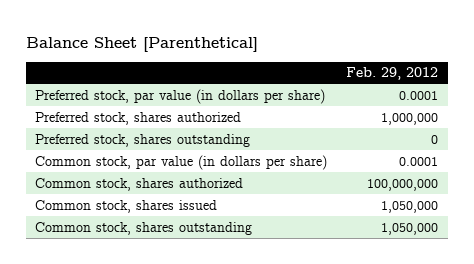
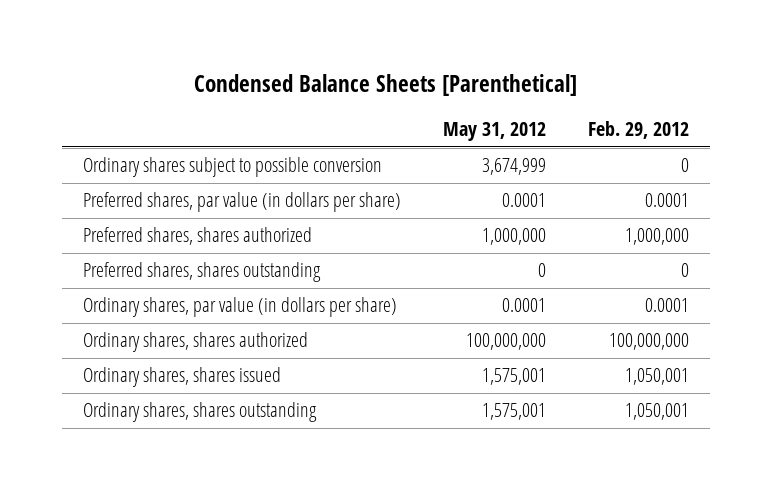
- Balance Sheet [Parenthetical]
+ Condensed Balance Sheets [Parenthetical]
- | Feb. 29, 2012
+ | May 31, 2012 | Feb. 29, 2012
- Preferred stock, par value (in dollars per share) | 0.0001
- Preferred stock, shares authorized | 1,000,000
- Preferred stock, shares outstanding | 0
- Common stock, par value (in dollars per share) | 0.0001
- Common stock, shares authorized | 100,000,000
- Common stock, shares issued | 1,050,000
- Common stock, shares outstanding | 1,050,000
+ Ordinary shares subject to possible conversion | 3,674,999 | 0
+ Preferred shares, par value (in dollars per share) | 0.0001 | 0.0001
+ Preferred shares, shares authorized | 1,000,000 | 1,000,000
+ Preferred shares, shares outstanding | 0 | 0
+ Ordinary shares, par value (in dollars per share) | 0.0001 | 0.0001
+ Ordinary shares, shares authorized | 100,000,000 | 100,000,000
+ Ordinary shares, shares issued | 1,575,001 | 1,050,001
+ Ordinary shares, shares outstanding | 1,575,001 | 1,050,001

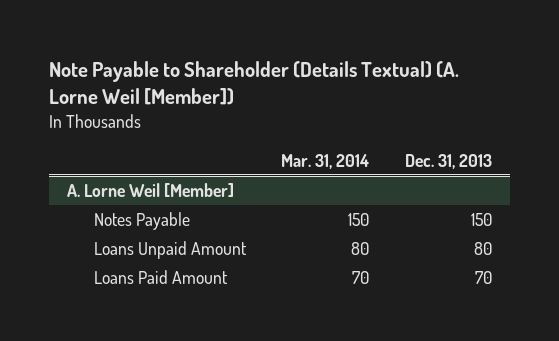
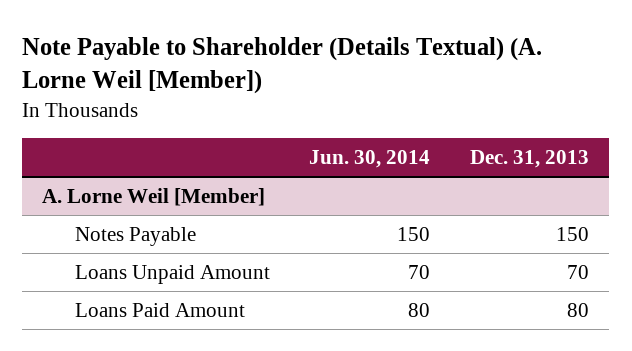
- | Mar. 31, 2014 | Dec. 31, 2013
+ | Jun. 30, 2014 | Dec. 31, 2013
@ A. Lorne Weil [Member]
- Loans Unpaid Amount | 80 | 80
- Loans Paid Amount | 70 | 70
+ Loans Unpaid Amount | 70 | 70
+ Loans Paid Amount | 80 | 80

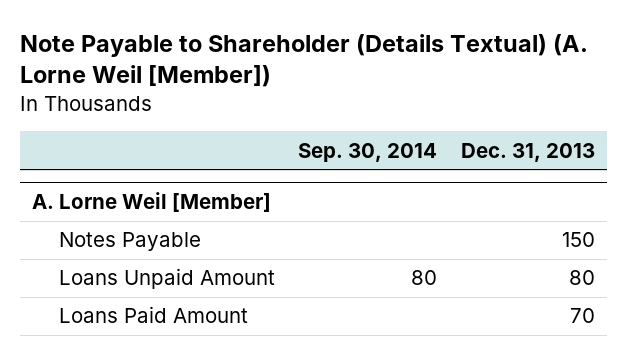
- | Jun. 30, 2014 | Dec. 31, 2013
+ | Sep. 30, 2014 | Dec. 31, 2013
@ A. Lorne Weil [Member]
- Loans Unpaid Amount | 70 | 70
- Loans Paid Amount | 80 | 80
+ Loans Unpaid Amount | 80 | 80
+ Loans Paid Amount | | 70

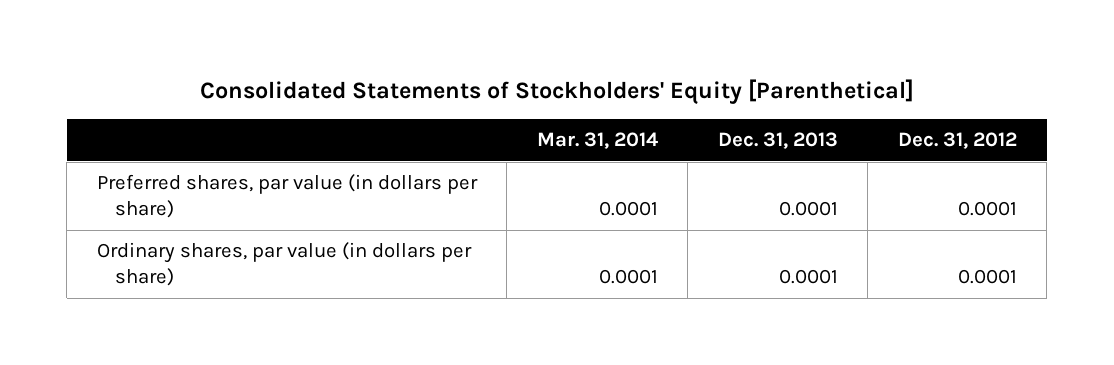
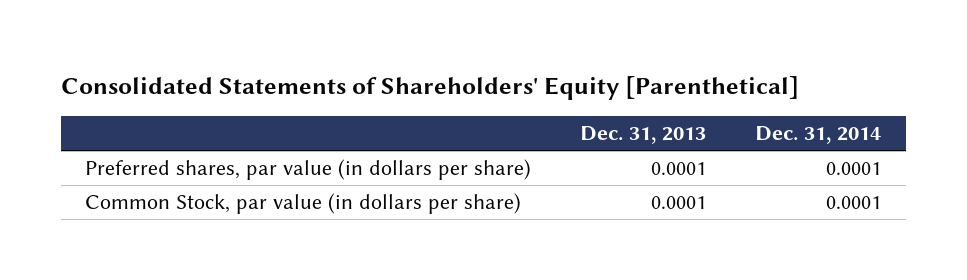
- Consolidated Statements of Stockholders' Equity [Parenthetical]
+ Consolidated Statements of Shareholders' Equity [Parenthetical]
- | Mar. 31, 2014 | Dec. 31, 2013 | Dec. 31, 2012
+ | Dec. 31, 2013 | Dec. 31, 2014
- Ordinary shares, par value (in dollars per share) | 0.0001 | 0.0001 | 0.0001
+ Common Stock, par value (in dollars per share) | 0.0001 | 0.0001

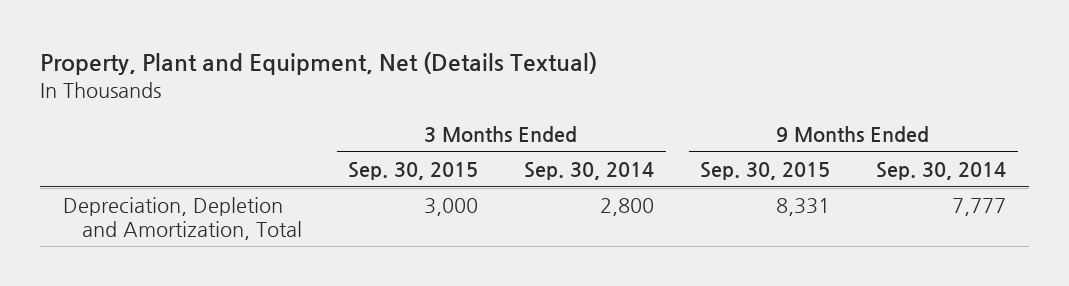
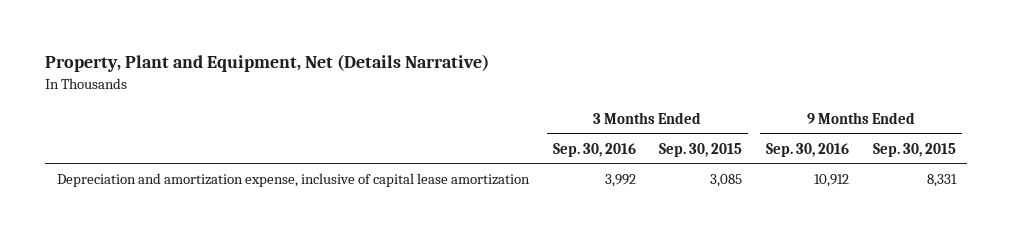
- Property, Plant and Equipment, Net (Details Textual)
+ Property, Plant and Equipment, Net (Details Narrative)
- | 3 Months Ended Sep. 30, 2015 | 3 Months Ended Sep. 30, 2014 | 9 Months Ended Sep. 30, 2015 | 9 Months Ended Sep. 30, 2014
+ | 3 Months Ended Sep. 30, 2016 | 3 Months Ended Sep. 30, 2015 | 9 Months Ended Sep. 30, 2016 | 9 Months Ended Sep. 30, 2015
- Depreciation, Depletion and Amortization, Total | 3,000 | 2,800 | 8,331 | 7,777
+ Depreciation and amortization expense, inclusive of capital lease amortization | 3,992 | 3,085 | 10,912 | 8,331

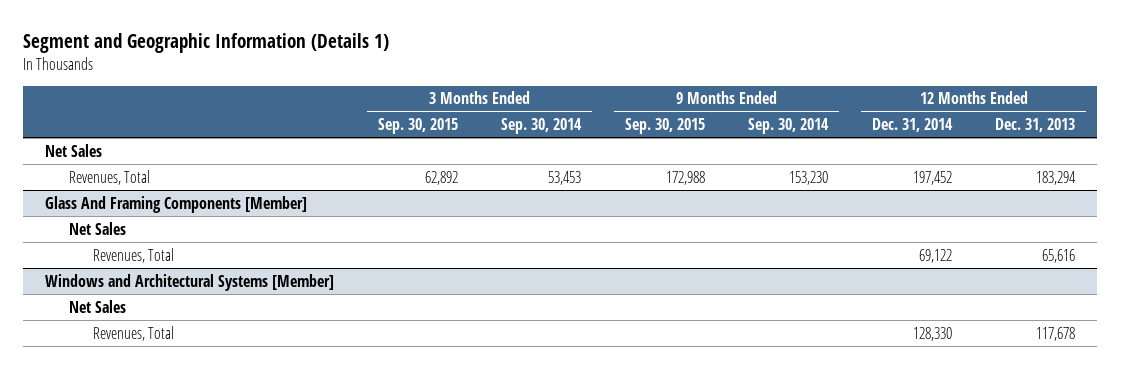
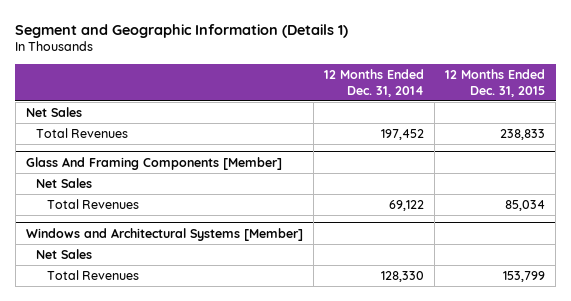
- | 3 Months Ended Sep. 30, 2015 | 3 Months Ended Sep. 30, 2014 | 9 Months Ended Sep. 30, 2015 | 9 Months Ended Sep. 30, 2014 | 12 Months Ended Dec. 31, 2014 | 12 Months Ended Dec. 31, 2013
+ | 12 Months Ended Dec. 31, 2014 | 12 Months Ended Dec. 31, 2015
- Revenues, Total | 62,892 | 53,453 | 172,988 | 153,230 | 197,452 | 183,294
+ Total Revenues | 197,452 | 238,833
@ Glass And Framing Components [Member]
- Revenues, Total | | | | | 69,122 | 65,616
+ Total Revenues | 69,122 | 85,034
@ Windows and Architectural Systems [Member]
- Revenues, Total | | | | | 128,330 | 117,678
+ Total Revenues | 128,330 | 153,799

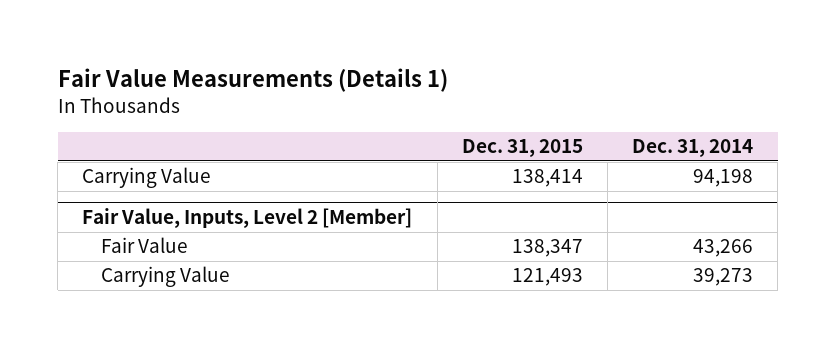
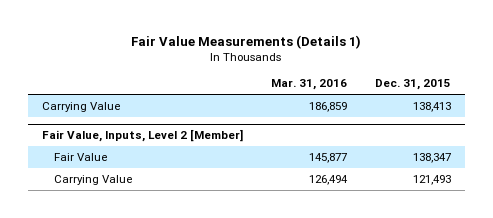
- | Dec. 31, 2015 | Dec. 31, 2014
+ | Mar. 31, 2016 | Dec. 31, 2015
- Carrying Value | 138,414 | 94,198
+ Carrying Value | 186,859 | 138,413

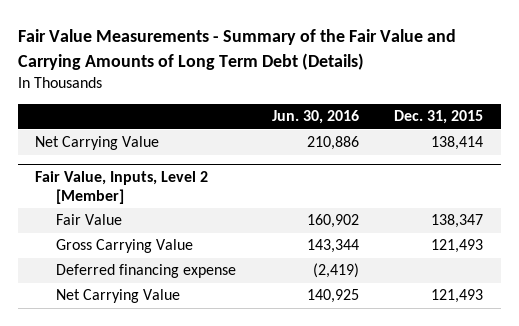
- Fair Value Measurements (Details 1)
+ Fair Value Measurements - Summary of the Fair Value and Carrying Amounts of Long Term Debt (Details)
- | Mar. 31, 2016 | Dec. 31, 2015
+ | Jun. 30, 2016 | Dec. 31, 2015
- Carrying Value | 186,859 | 138,413
+ Net Carrying Value | 210,886 | 138,414
@ Fair Value, Inputs, Level 2 [Member]
- Carrying Value | 126,494 | 121,493
+ Gross Carrying Value | 143,344 | 121,493
+ Deferred financing expense | (2,419) |
+ Net Carrying Value | 140,925 | 121,493

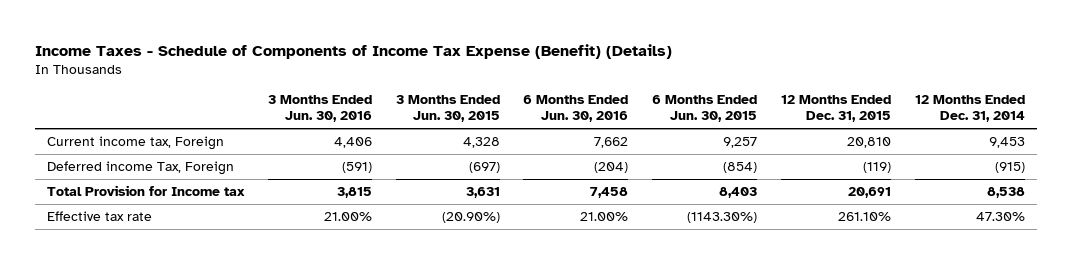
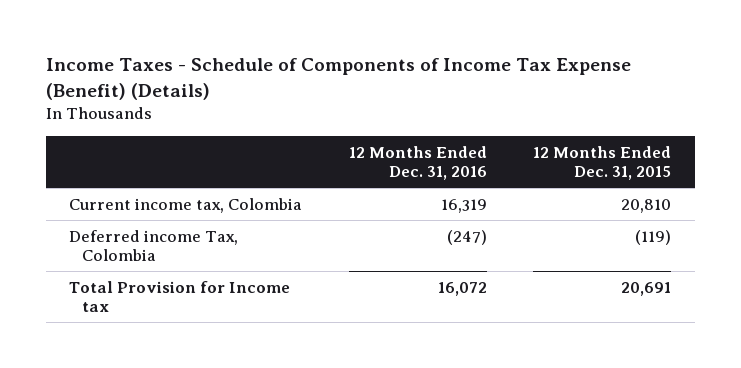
- | 3 Months Ended Jun. 30, 2016 | 3 Months Ended Jun. 30, 2015 | 6 Months Ended Jun. 30, 2016 | 6 Months Ended Jun. 30, 2015 | 12 Months Ended Dec. 31, 2015 | 12 Months Ended Dec. 31, 2014
+ | 12 Months Ended Dec. 31, 2016 | 12 Months Ended Dec. 31, 2015
- Current income tax, Foreign | 4,406 | 4,328 | 7,662 | 9,257 | 20,810 | 9,453
- Deferred income Tax, Foreign | (591) | (697) | (204) | (854) | (119) | (915)
+ Current income tax, Colombia | 16,319 | 20,810
+ Deferred income Tax, Colombia | (247) | (119)
- Effective tax rate | 21.00% | (20.90%) | 21.00% | (1143.30%) | 261.10% | 47.30%

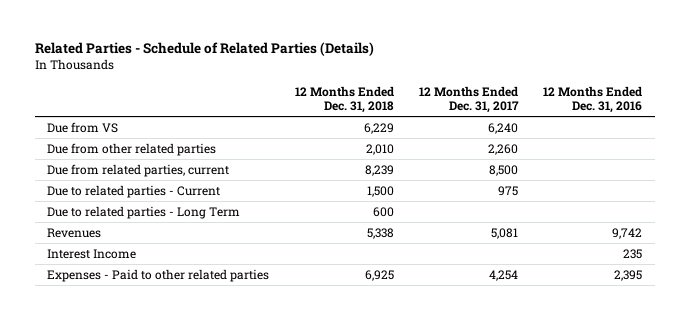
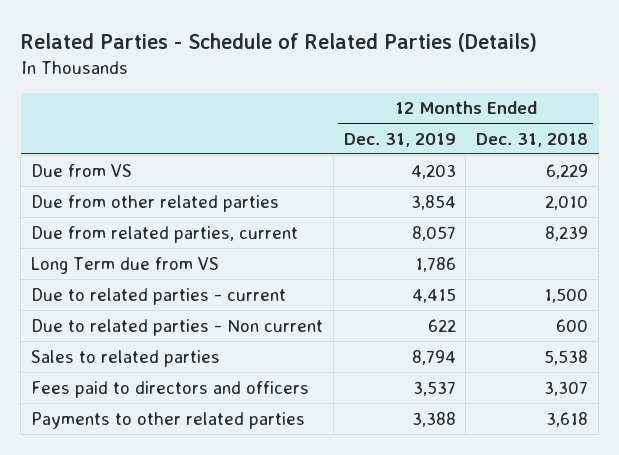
- | 12 Months Ended Dec. 31, 2018 | 12 Months Ended Dec. 31, 2017 | 12 Months Ended Dec. 31, 2016
+ | 12 Months Ended Dec. 31, 2019 | 12 Months Ended Dec. 31, 2018
- Due to related parties - Current | 1,500 | 975 |
- Due to related parties - Long Term | 600 | |
- Revenues | 5,338 | 5,081 | 9,742
- Interest Income | | | 235
- Expenses - Paid to other related parties | 6,925 | 4,254 | 2,395
+ Long Term due from VS | 1,786 |
+ Due to related parties - current | 4,415 | 1,500
+ Due to related parties - Non current | 622 | 600
+ Sales to related parties | 8,794 | 5,538
+ Fees paid to directors and officers | 3,537 | 3,307
+ Payments to other related parties | 3,388 | 3,618

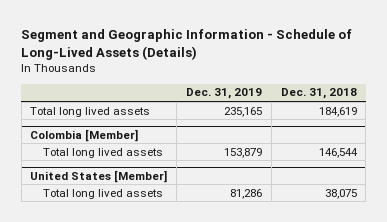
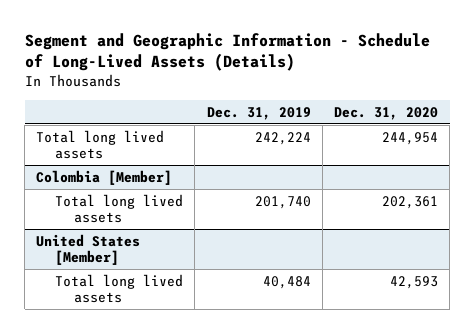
- | Dec. 31, 2019 | Dec. 31, 2018
+ | Dec. 31, 2019 | Dec. 31, 2020
- Total long lived assets | 235,165 | 184,619
+ Total long lived assets | 242,224 | 244,954
@ Colombia [Member]
- Total long lived assets | 153,879 | 146,544
+ Total long lived assets | 201,740 | 202,361
@ United States [Member]
- Total long lived assets | 81,286 | 38,075
+ Total long lived assets | 40,484 | 42,593

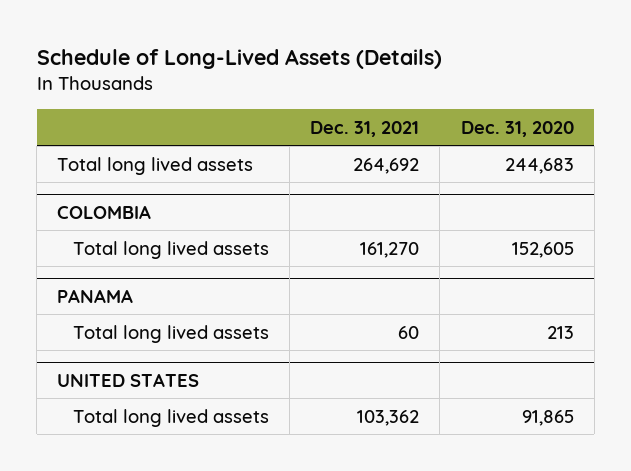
- Segment and Geographic Information - Schedule of Long-Lived Assets (Details)
+ Schedule of Long-Lived Assets (Details)
- | Dec. 31, 2019 | Dec. 31, 2020
+ | Dec. 31, 2021 | Dec. 31, 2020
- Total long lived assets | 242,224 | 244,954
- Colombia [Member]
- Total long lived assets | 201,740 | 202,361
- United States [Member]
- Total long lived assets | 40,484 | 42,593
+ Total long lived assets | 264,692 | 244,683
+ COLOMBIA
+ Total long lived assets | 161,270 | 152,605
+ PANAMA
+ Total long lived assets | 60 | 213
+ UNITED STATES
+ Total long lived assets | 103,362 | 91,865

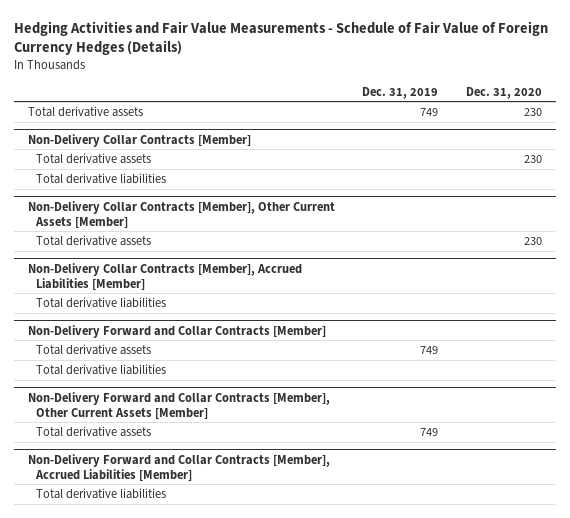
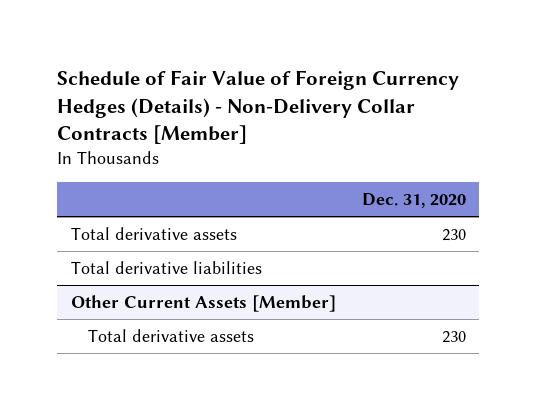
- Hedging Activities and Fair Value Measurements - Schedule of Fair Value of Foreign Currency Hedges (Details)
+ Schedule of Fair Value of Foreign Currency Hedges (Details) - Non-Delivery Collar Contracts [Member]
- | Dec. 31, 2019 | Dec. 31, 2020
+ | Dec. 31, 2020
- Non-Delivery Collar Contracts [Member]
- Total derivative assets | | 230
- Non-Delivery Collar Contracts [Member], Other Current Assets [Member]
+ Other Current Assets [Member]
- Non-Delivery Collar Contracts [Member], Accrued Liabilities [Member]
- Total derivative liabilities
- Non-Delivery Forward and Collar Contracts [Member]
- Total derivative assets | 749 |
- Total derivative liabilities
- Non-Delivery Forward and Collar Contracts [Member], Other Current Assets [Member]
- Total derivative assets | 749 |
- Non-Delivery Forward and Collar Contracts [Member], Accrued Liabilities [Member]
- Total derivative liabilities

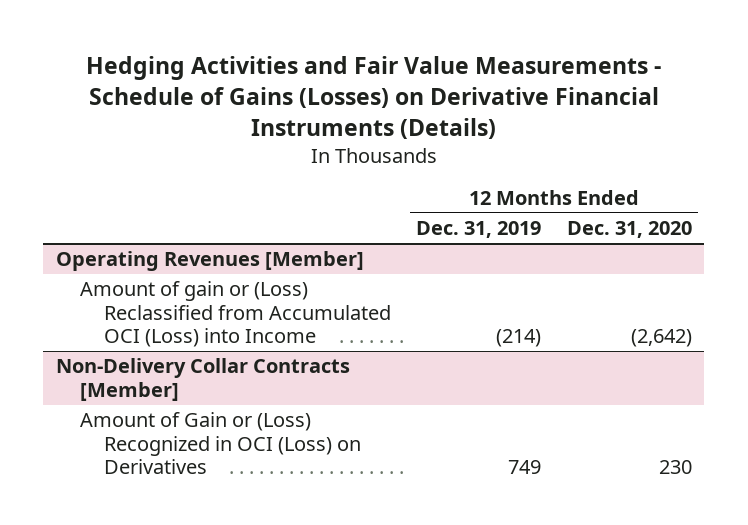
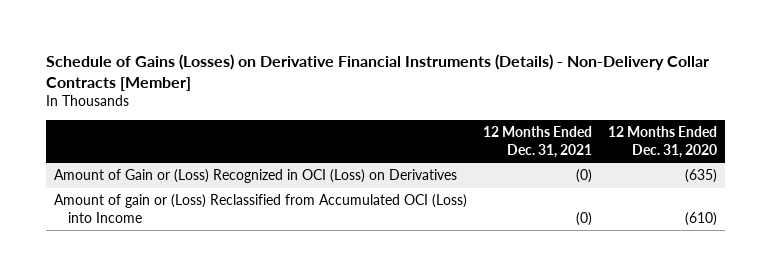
- Hedging Activities and Fair Value Measurements - Schedule of Gains (Losses) on Derivative Financial Instruments (Details)
+ Schedule of Gains (Losses) on Derivative Financial Instruments (Details) - Non-Delivery Collar Contracts [Member]
- | 12 Months Ended Dec. 31, 2019 | 12 Months Ended Dec. 31, 2020
+ | 12 Months Ended Dec. 31, 2021 | 12 Months Ended Dec. 31, 2020
- Operating Revenues [Member]
- Amount of gain or (Loss) Reclassified from Accumulated OCI (Loss) into Income | (214) | (2,642)
- Non-Delivery Collar Contracts [Member]
- Amount of Gain or (Loss) Recognized in OCI (Loss) on Derivatives | 749 | 230
+ Amount of Gain or (Loss) Recognized in OCI (Loss) on Derivatives | (0) | (635)
+ Amount of gain or (Loss) Reclassified from Accumulated OCI (Loss) into Income | (0) | (610)

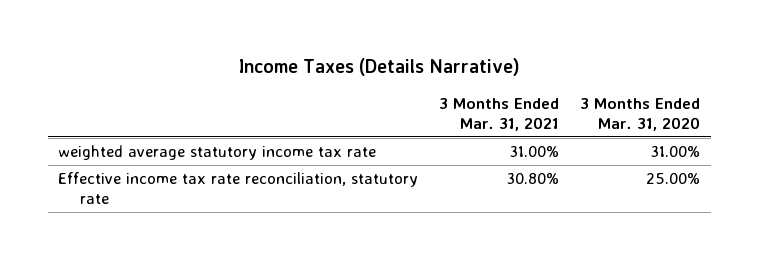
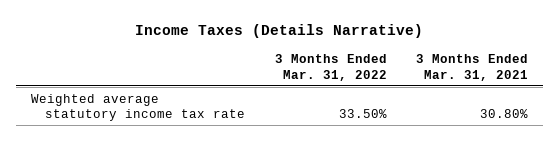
- | 3 Months Ended Mar. 31, 2021 | 3 Months Ended Mar. 31, 2020
+ | 3 Months Ended Mar. 31, 2022 | 3 Months Ended Mar. 31, 2021
- weighted average statutory income tax rate | 31.00% | 31.00%
- Effective income tax rate reconciliation, statutory rate | 30.80% | 25.00%
+ Weighted average statutory income tax rate | 33.50% | 30.80%

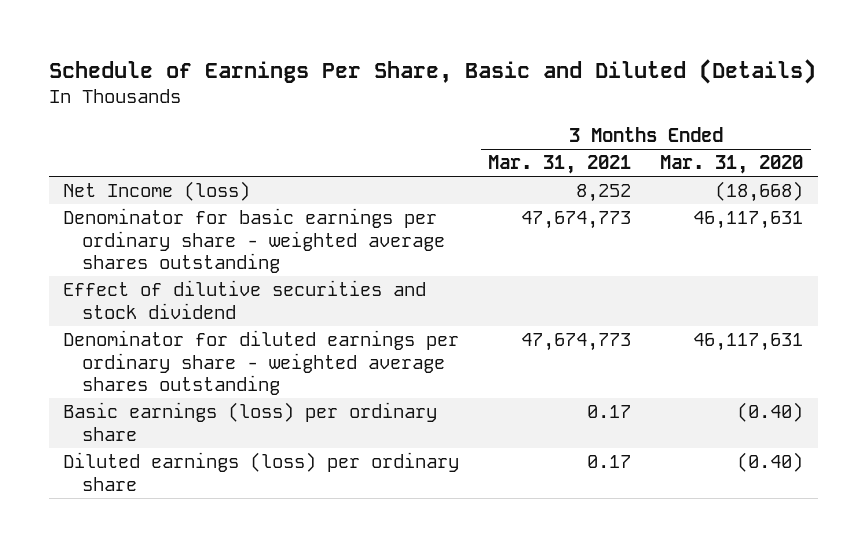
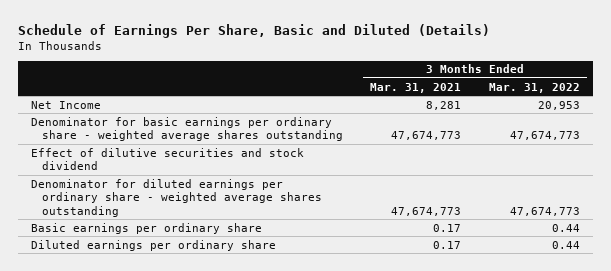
- | 3 Months Ended Mar. 31, 2021 | 3 Months Ended Mar. 31, 2020
+ | 3 Months Ended Mar. 31, 2021 | 3 Months Ended Mar. 31, 2022
- Net Income (loss) | 8,252 | (18,668)
+ Net Income | 8,281 | 20,953
- Basic earnings (loss) per ordinary share | 0.17 | (0.40)
- Diluted earnings (loss) per ordinary share | 0.17 | (0.40)
+ Basic earnings per ordinary share | 0.17 | 0.44
+ Diluted earnings per ordinary share | 0.17 | 0.44

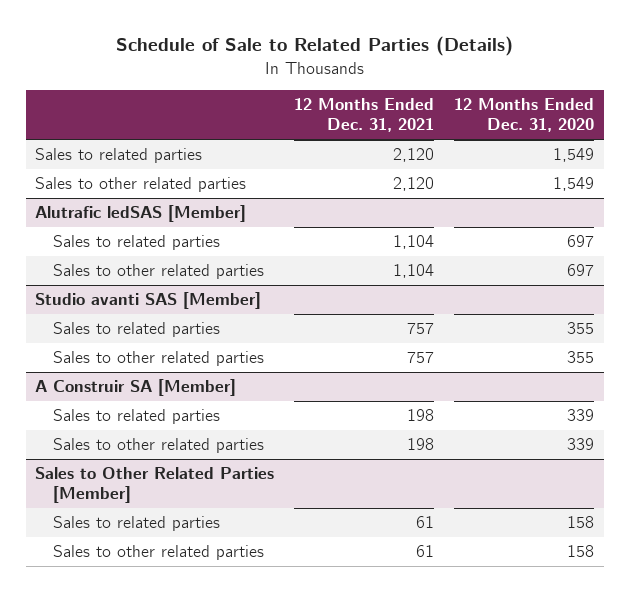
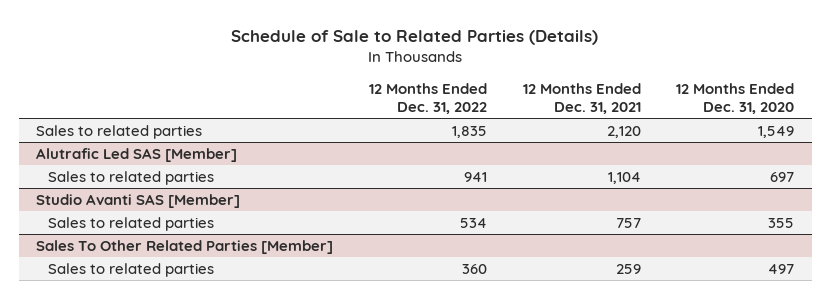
- | 12 Months Ended Dec. 31, 2021 | 12 Months Ended Dec. 31, 2020
+ | 12 Months Ended Dec. 31, 2022 | 12 Months Ended Dec. 31, 2021 | 12 Months Ended Dec. 31, 2020
- Sales to other related parties | 2,120 | 1,549
- Alutrafic ledSAS [Member]
+ Alutrafic Led SAS [Member]
- Sales to other related parties | 1,104 | 697
- Studio avanti SAS [Member]
+ Studio Avanti SAS [Member]
- Sales to other related parties | 757 | 355
- A Construir SA [Member]
- Sales to related parties | 198 | 339
- Sales to other related parties | 198 | 339
- Sales to Other Related Parties [Member]
- Sales to related parties | 61 | 158
- Sales to other related parties | 61 | 158
+ Sales To Other Related Parties [Member]
+ Sales to related parties | 360 | 259 | 497

